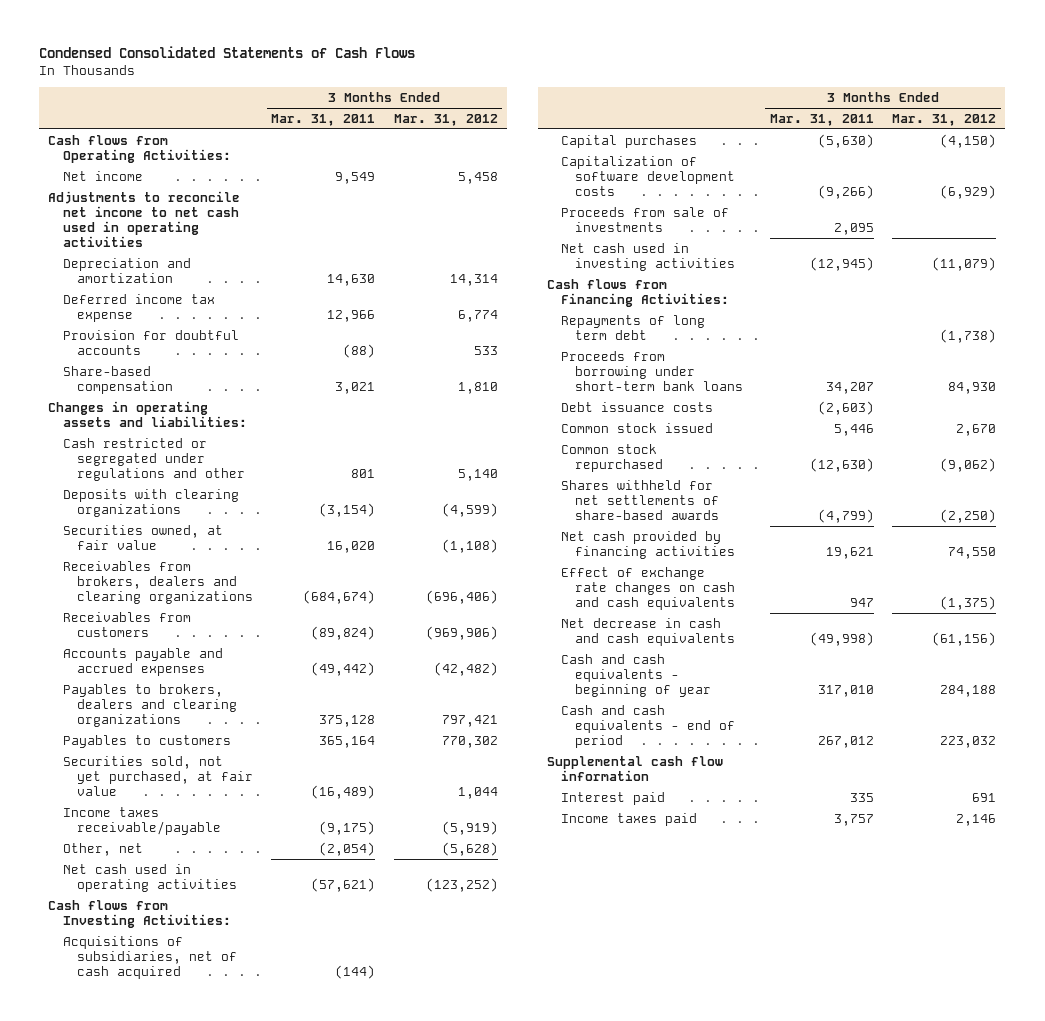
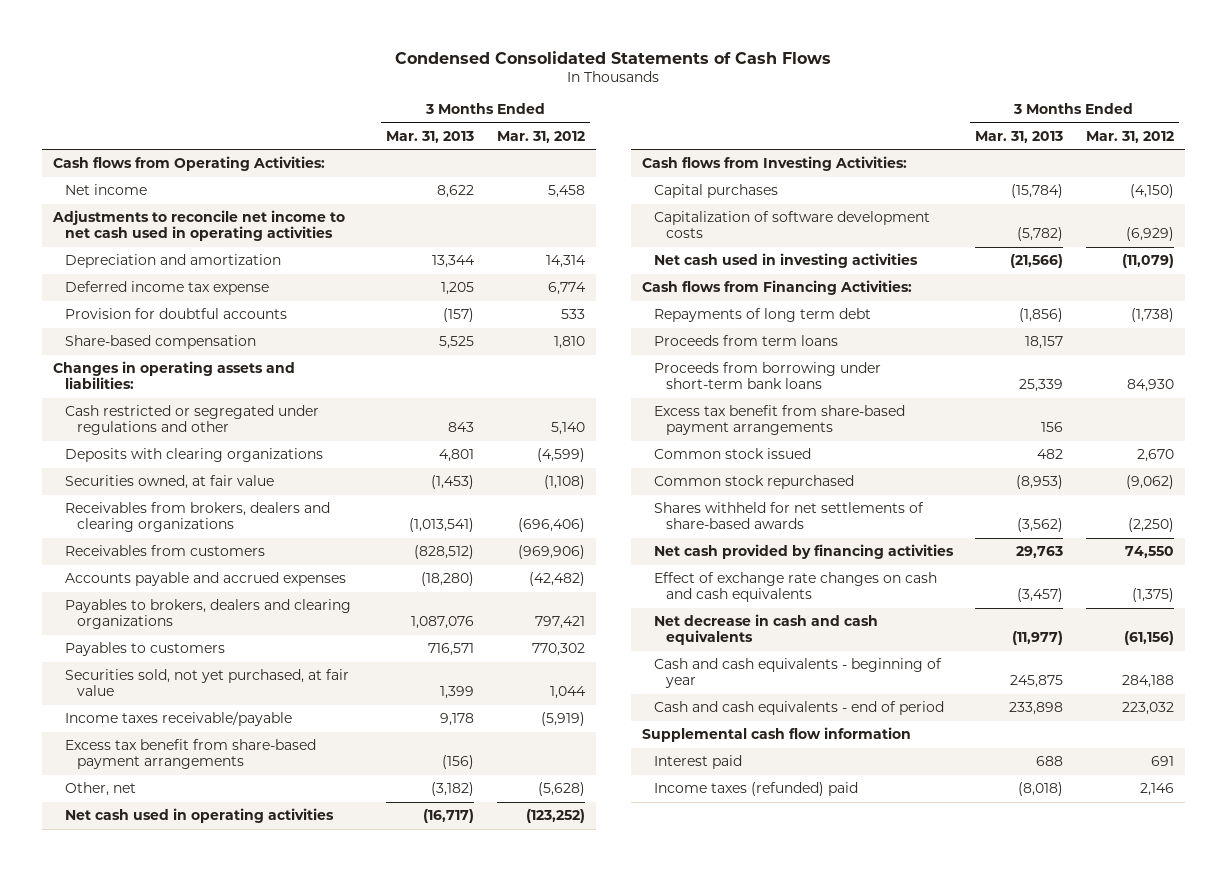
- | 3 Months Ended Mar. 31, 2011 | 3 Months Ended Mar. 31, 2012
+ | 3 Months Ended Mar. 31, 2013 | 3 Months Ended Mar. 31, 2012
+ Excess tax benefit from share-based payment arrangements | (156) |
- Acquisitions of subsidiaries, net of cash acquired | (144) |
- Proceeds from sale of investments | 2,095 |
+ Proceeds from term loans | 18,157 |
- Debt issuance costs | (2,603) |
+ Excess tax benefit from share-based payment arrangements | 156 |
- Income taxes paid | 3,757 | 2,146
+ Income taxes (refunded) paid | (8,018) | 2,146

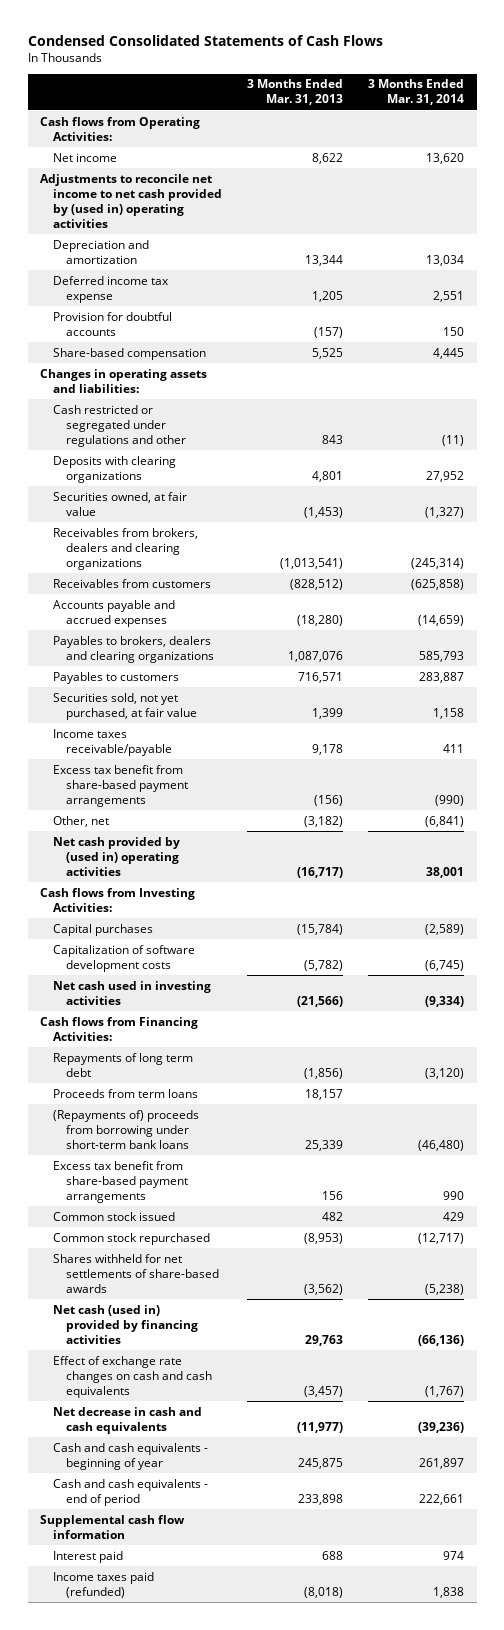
- | 3 Months Ended Mar. 31, 2013 | 3 Months Ended Mar. 31, 2012
+ | 3 Months Ended Mar. 31, 2013 | 3 Months Ended Mar. 31, 2014
- Adjustments to reconcile net income to net cash used in operating activities
+ Adjustments to reconcile net income to net cash provided by (used in) operating activities
- Net cash used in operating activities | (16,717) | (123,252)
+ Net cash provided by (used in) operating activities | (16,717) | 38,001
- Proceeds from borrowing under short-term bank loans | 25,339 | 84,930
+ (Repayments of) proceeds from borrowing under short-term bank loans | 25,339 | (46,480)
- Net cash provided by financing activities | 29,763 | 74,550
+ Net cash (used in) provided by financing activities | 29,763 | (66,136)
- Income taxes (refunded) paid | (8,018) | 2,146
+ Income taxes paid (refunded) | (8,018) | 1,838

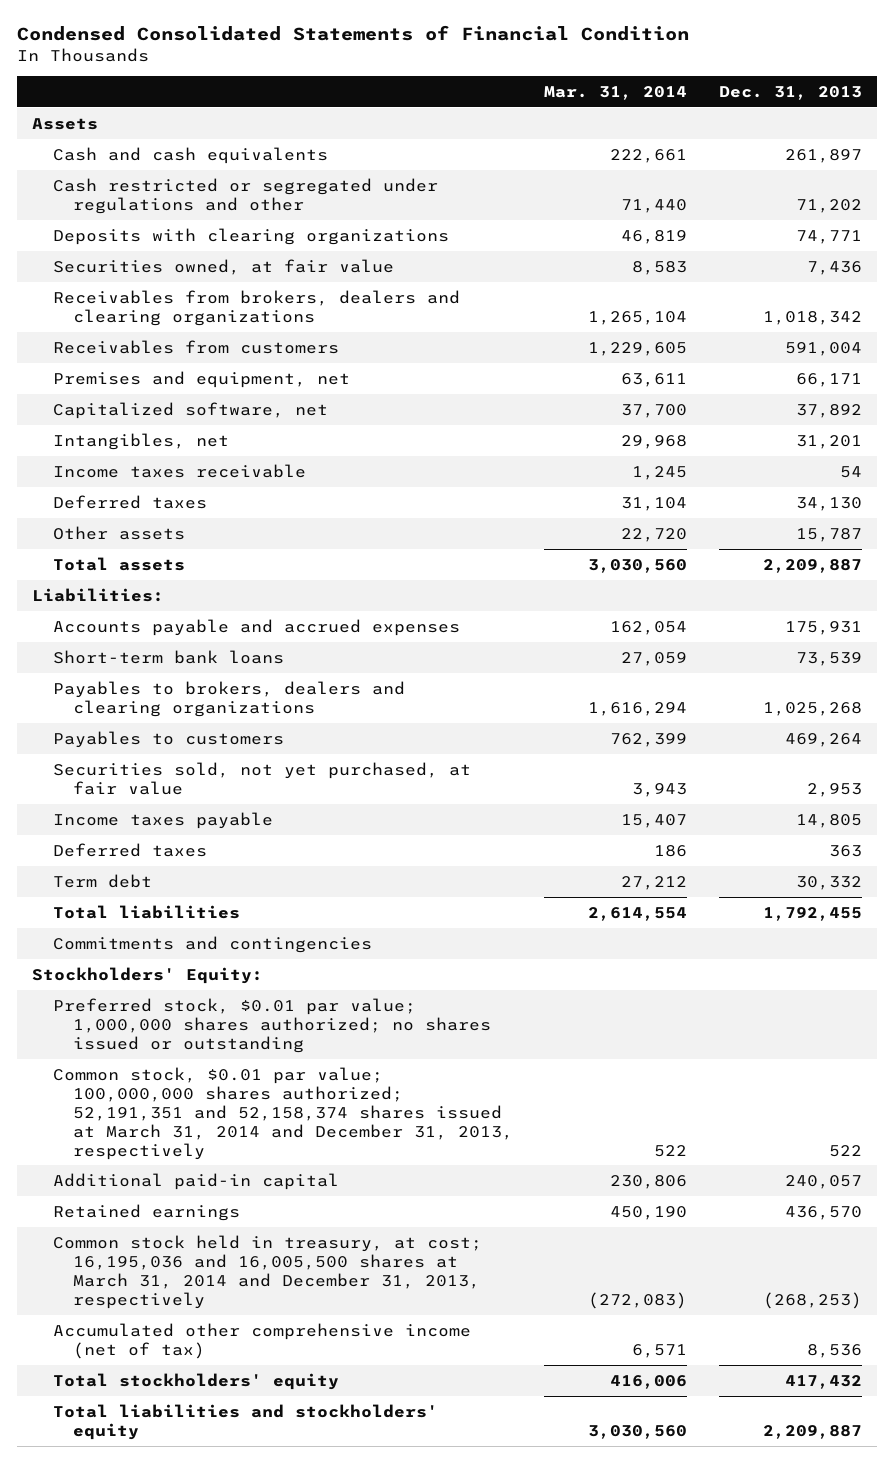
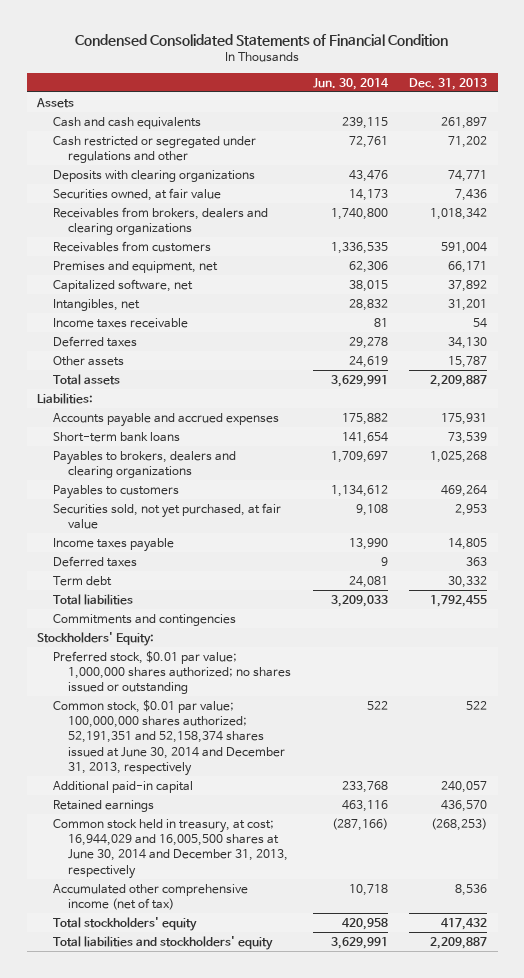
- | Mar. 31, 2014 | Dec. 31, 2013
+ | Jun. 30, 2014 | Dec. 31, 2013
- Common stock, $0.01 par value; 100,000,000 shares authorized; 52,191,351 and 52,158,374 shares issued at March 31, 2014 and December 31, 2013, respectively | 522 | 522
+ Common stock, $0.01 par value; 100,000,000 shares authorized; 52,191,351 and 52,158,374 shares issued at June 30, 2014 and December 31, 2013, respectively | 522 | 522
- Common stock held in treasury, at cost; 16,195,036 and 16,005,500 shares at March 31, 2014 and December 31, 2013, respectively | (272,083) | (268,253)
+ Common stock held in treasury, at cost; 16,944,029 and 16,005,500 shares at June 30, 2014 and December 31, 2013, respectively | (287,166) | (268,253)

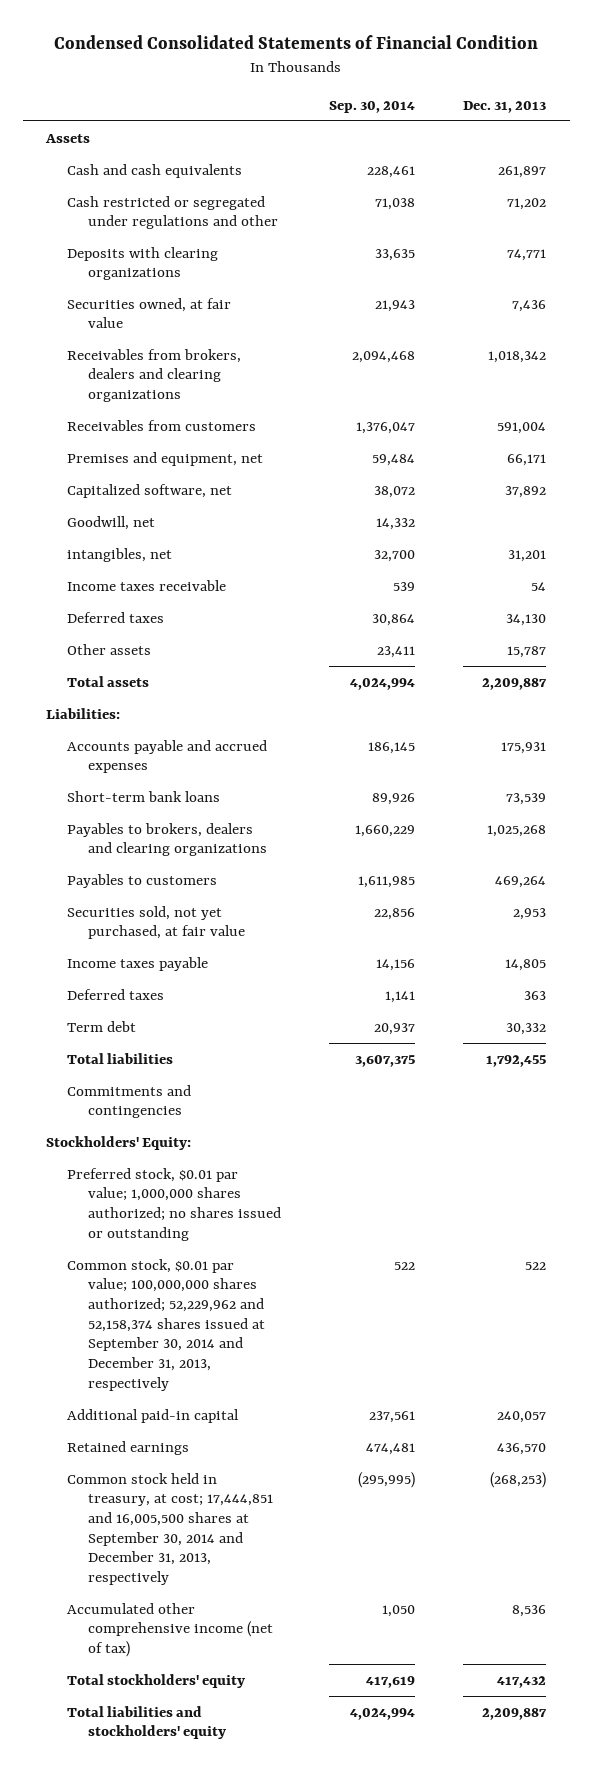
- | Jun. 30, 2014 | Dec. 31, 2013
+ | Sep. 30, 2014 | Dec. 31, 2013
- Intangibles, net | 28,832 | 31,201
+ Goodwill, net | 14,332 |
+ intangibles, net | 32,700 | 31,201
- Common stock, $0.01 par value; 100,000,000 shares authorized; 52,191,351 and 52,158,374 shares issued at June 30, 2014 and December 31, 2013, respectively | 522 | 522
+ Common stock, $0.01 par value; 100,000,000 shares authorized; 52,229,962 and 52,158,374 shares issued at September 30, 2014 and December 31, 2013, respectively | 522 | 522
- Common stock held in treasury, at cost; 16,944,029 and 16,005,500 shares at June 30, 2014 and December 31, 2013, respectively | (287,166) | (268,253)
+ Common stock held in treasury, at cost; 17,444,851 and 16,005,500 shares at September 30, 2014 and December 31, 2013, respectively | (295,995) | (268,253)

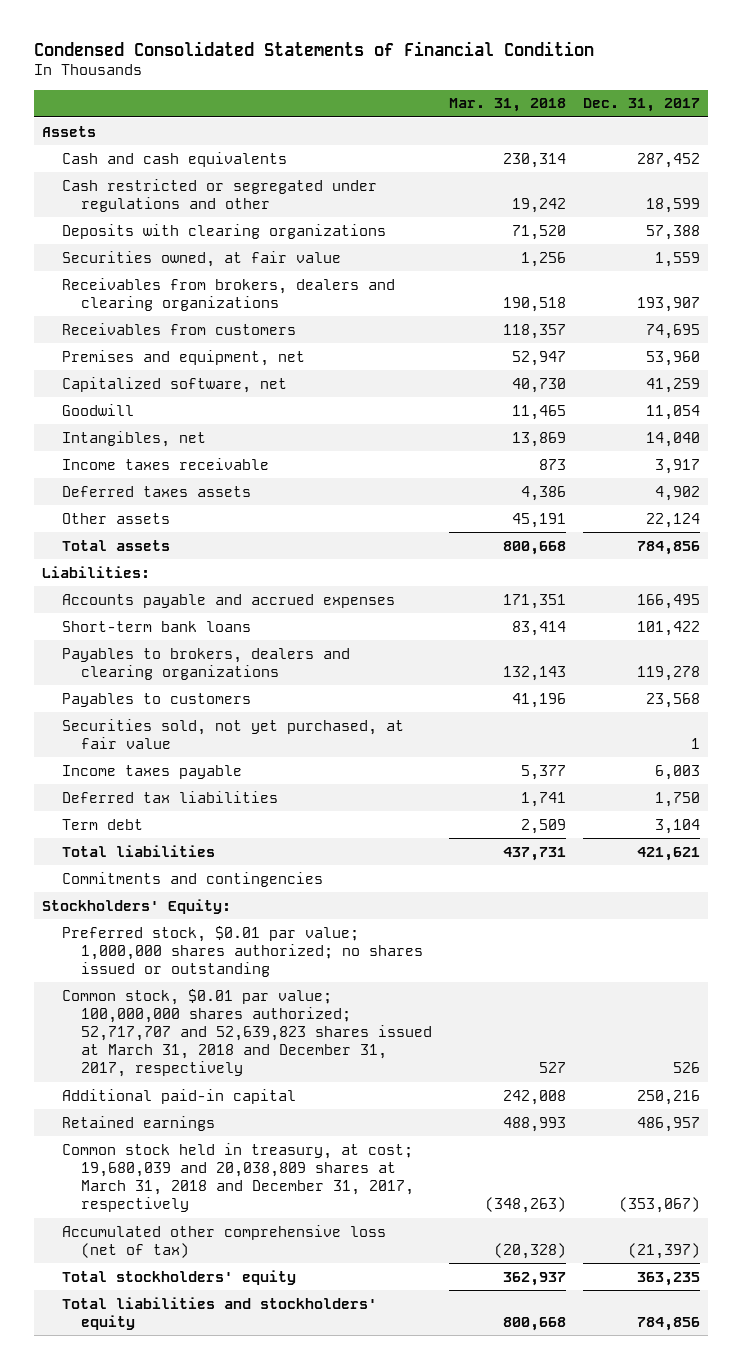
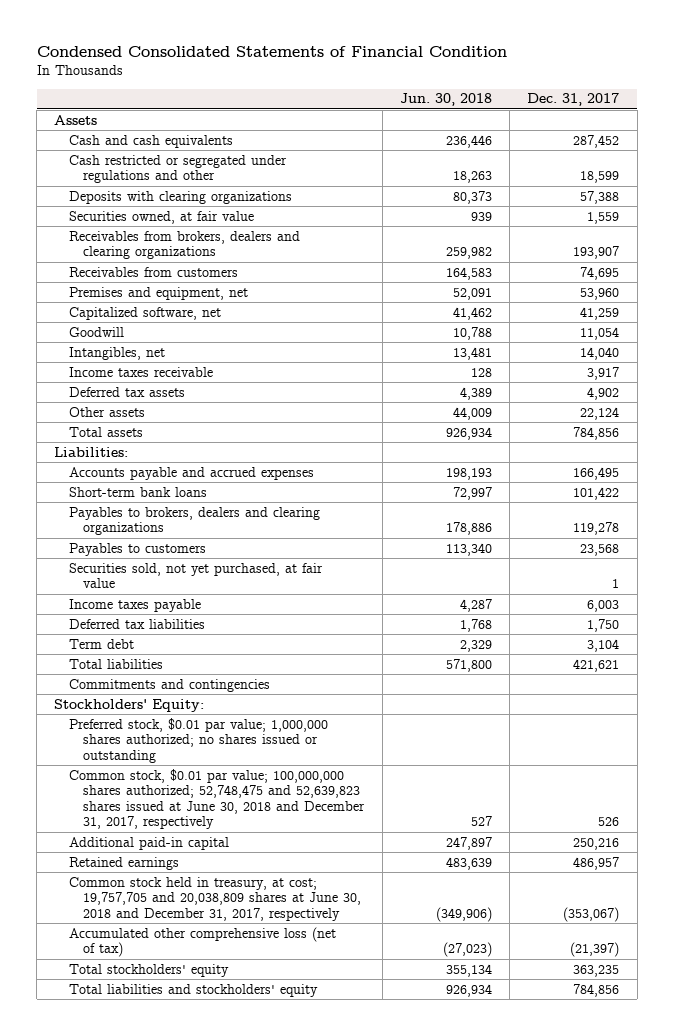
- | Mar. 31, 2018 | Dec. 31, 2017
+ | Jun. 30, 2018 | Dec. 31, 2017
- Deferred taxes assets | 4,386 | 4,902
+ Deferred tax assets | 4,389 | 4,902
- Common stock, $0.01 par value; 100,000,000 shares authorized; 52,717,707 and 52,639,823 shares issued at March 31, 2018 and December 31, 2017, respectively | 527 | 526
+ Common stock, $0.01 par value; 100,000,000 shares authorized; 52,748,475 and 52,639,823 shares issued at June 30, 2018 and December 31, 2017, respectively | 527 | 526
- Common stock held in treasury, at cost; 19,680,039 and 20,038,809 shares at March 31, 2018 and December 31, 2017, respectively | (348,263) | (353,067)
+ Common stock held in treasury, at cost; 19,757,705 and 20,038,809 shares at June 30, 2018 and December 31, 2017, respectively | (349,906) | (353,067)

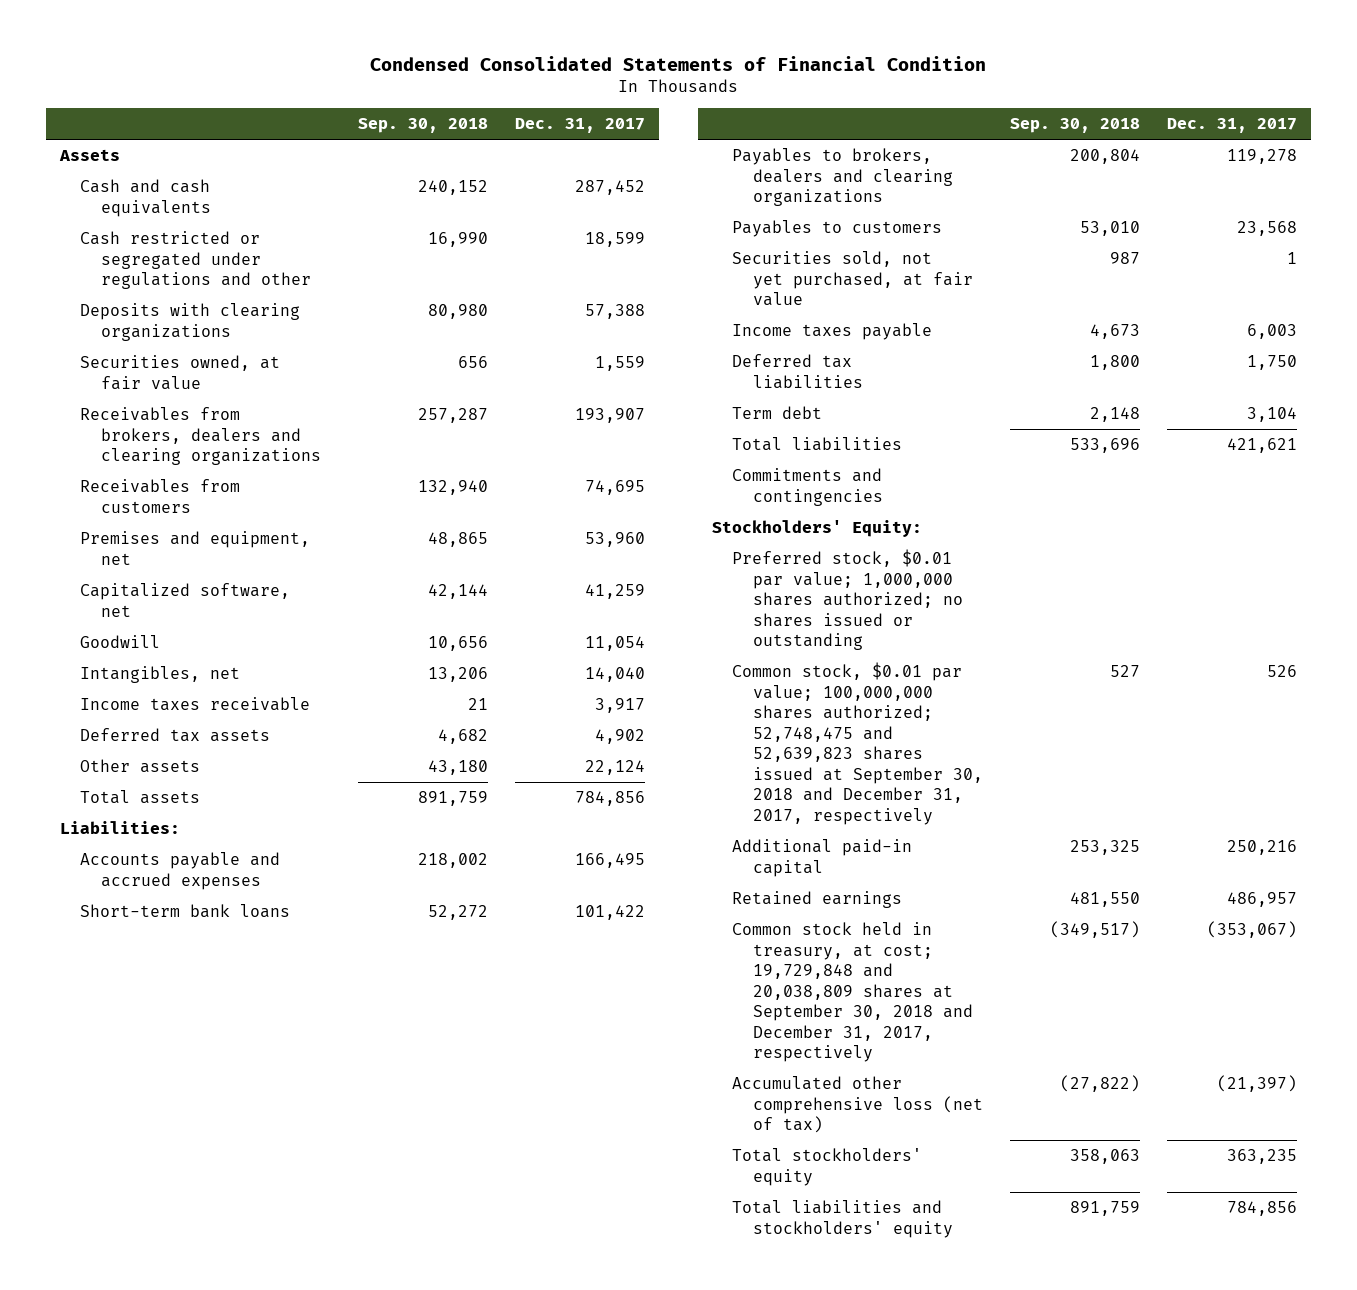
- | Jun. 30, 2018 | Dec. 31, 2017
+ | Sep. 30, 2018 | Dec. 31, 2017
- Common stock, $0.01 par value; 100,000,000 shares authorized; 52,748,475 and 52,639,823 shares issued at June 30, 2018 and December 31, 2017, respectively | 527 | 526
+ Common stock, $0.01 par value; 100,000,000 shares authorized; 52,748,475 and 52,639,823 shares issued at September 30, 2018 and December 31, 2017, respectively | 527 | 526
- Common stock held in treasury, at cost; 19,757,705 and 20,038,809 shares at June 30, 2018 and December 31, 2017, respectively | (349,906) | (353,067)
+ Common stock held in treasury, at cost; 19,729,848 and 20,038,809 shares at September 30, 2018 and December 31, 2017, respectively | (349,517) | (353,067)

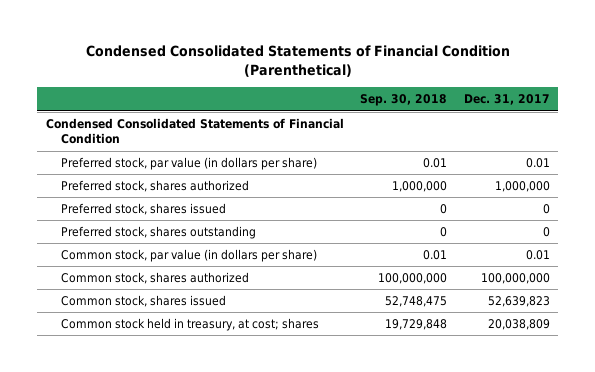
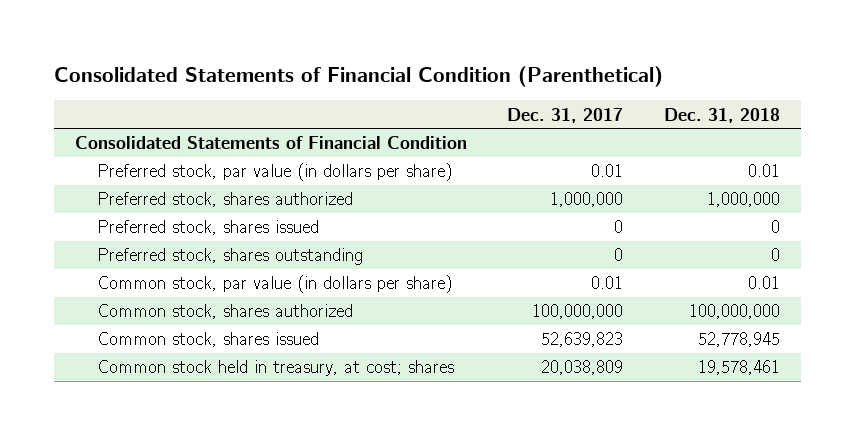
- Condensed Consolidated Statements of Financial Condition (Parenthetical)
+ Consolidated Statements of Financial Condition (Parenthetical)
- | Sep. 30, 2018 | Dec. 31, 2017
+ | Dec. 31, 2017 | Dec. 31, 2018
- Condensed Consolidated Statements of Financial Condition
+ Consolidated Statements of Financial Condition

